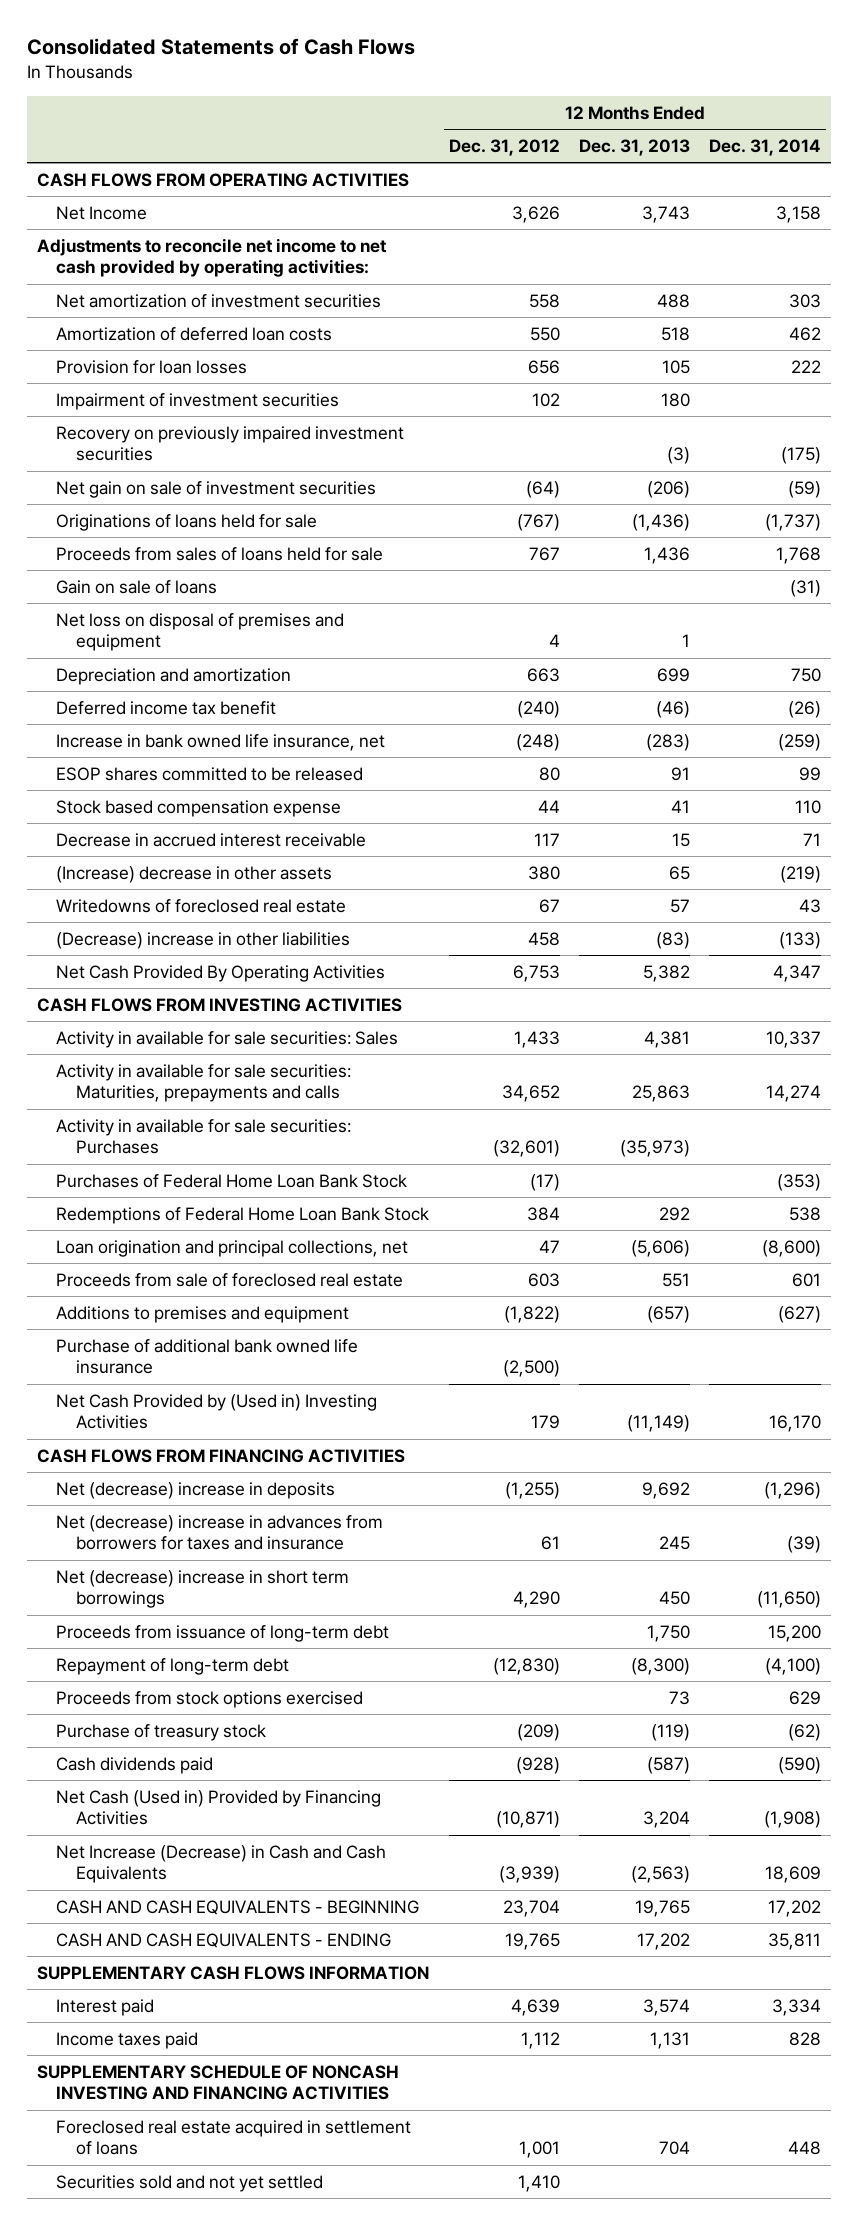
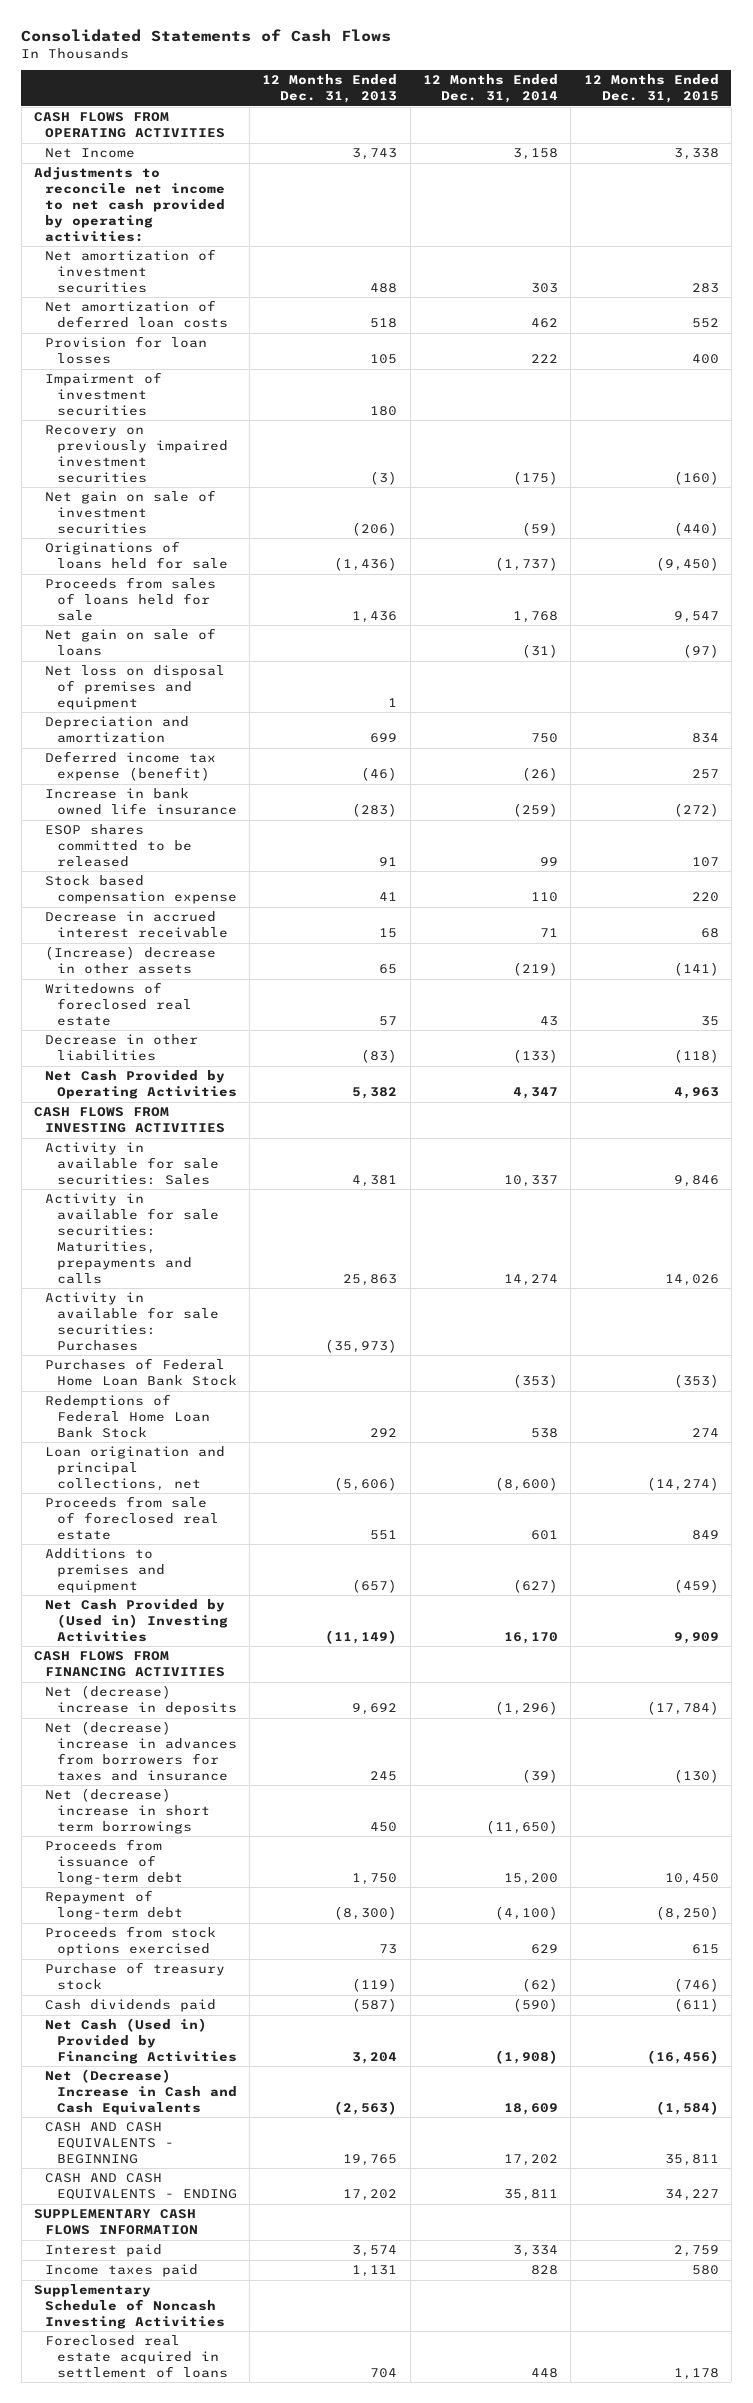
- | 12 Months Ended Dec. 31, 2012 | 12 Months Ended Dec. 31, 2013 | 12 Months Ended Dec. 31, 2014
+ | 12 Months Ended Dec. 31, 2013 | 12 Months Ended Dec. 31, 2014 | 12 Months Ended Dec. 31, 2015
- Amortization of deferred loan costs | 550 | 518 | 462
+ Net amortization of deferred loan costs | 518 | 462 | 552
- Gain on sale of loans | | | (31)
+ Net gain on sale of loans | | (31) | (97)
- Deferred income tax benefit | (240) | (46) | (26)
- Increase in bank owned life insurance, net | (248) | (283) | (259)
+ Deferred income tax expense (benefit) | (46) | (26) | 257
+ Increase in bank owned life insurance | (283) | (259) | (272)
- (Decrease) increase in other liabilities | 458 | (83) | (133)
- Net Cash Provided By Operating Activities | 6,753 | 5,382 | 4,347
+ Decrease in other liabilities | (83) | (133) | (118)
+ Net Cash Provided by Operating Activities | 5,382 | 4,347 | 4,963
- Purchase of additional bank owned life insurance | (2,500) | |
- Net Increase (Decrease) in Cash and Cash Equivalents | (3,939) | (2,563) | 18,609
+ Net (Decrease) Increase in Cash and Cash Equivalents | (2,563) | 18,609 | (1,584)
- SUPPLEMENTARY SCHEDULE OF NONCASH INVESTING AND FINANCING ACTIVITIES
+ Supplementary Schedule of Noncash Investing Activities
- Securities sold and not yet settled | 1,410 | |

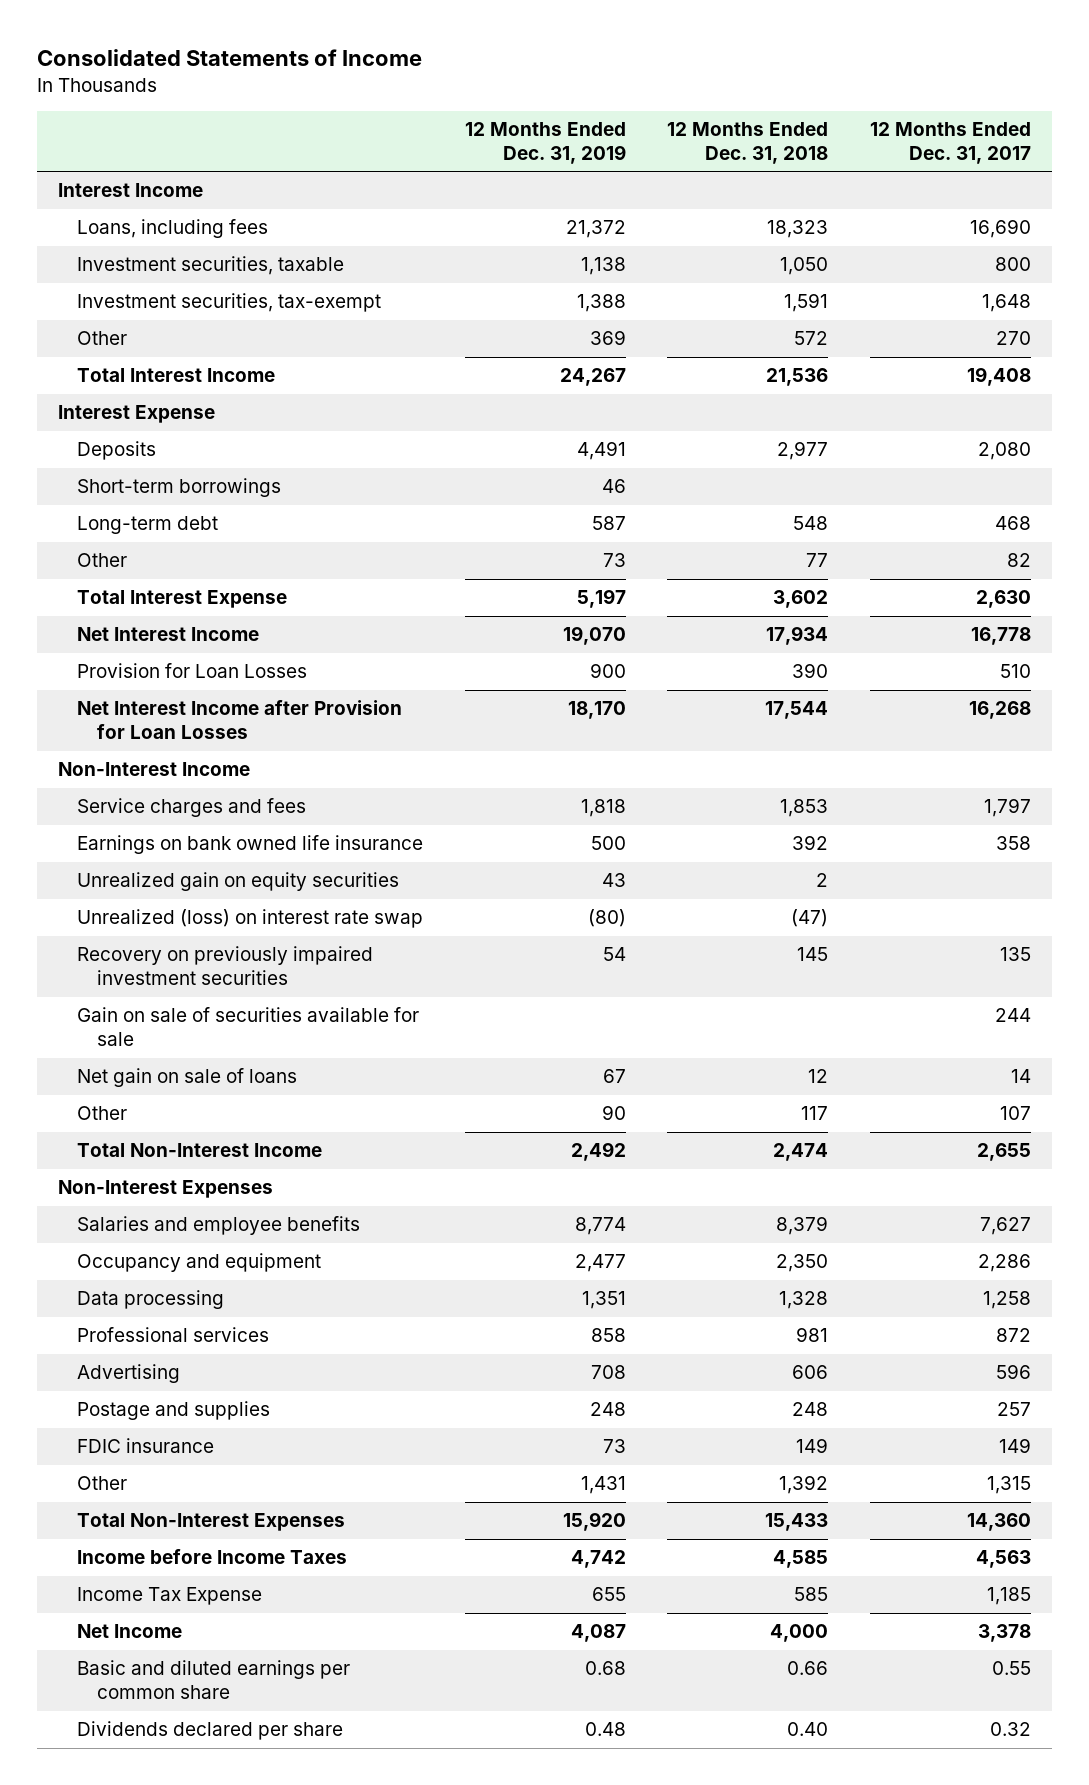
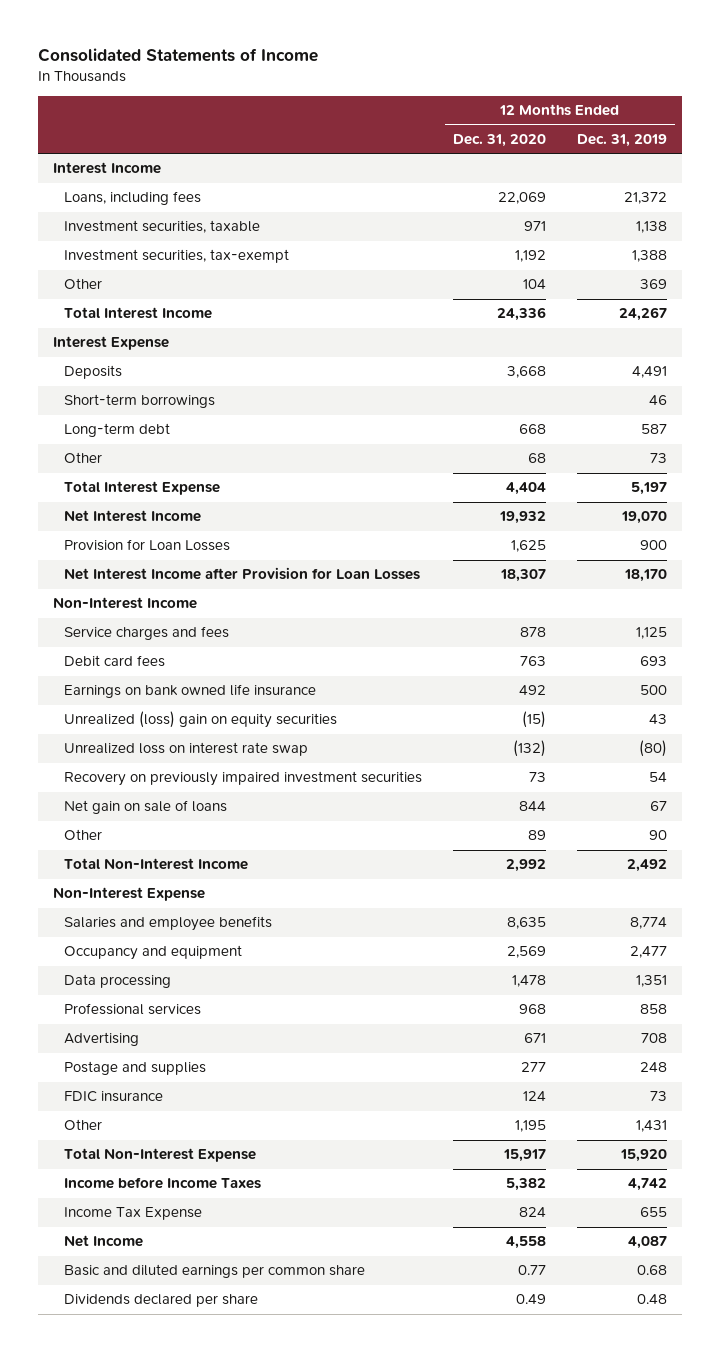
- | 12 Months Ended Dec. 31, 2019 | 12 Months Ended Dec. 31, 2018 | 12 Months Ended Dec. 31, 2017
+ | 12 Months Ended Dec. 31, 2020 | 12 Months Ended Dec. 31, 2019
- Service charges and fees | 1,818 | 1,853 | 1,797
+ Service charges and fees | 878 | 1,125
+ Debit card fees | 763 | 693
- Unrealized gain on equity securities | 43 | 2 |
- Unrealized (loss) on interest rate swap | (80) | (47) |
+ Unrealized (loss) gain on equity securities | (15) | 43
+ Unrealized loss on interest rate swap | (132) | (80)
- Gain on sale of securities available for sale | | | 244
- Non-Interest Expenses
+ Non-Interest Expense
- Total Non-Interest Expenses | 15,920 | 15,433 | 14,360
+ Total Non-Interest Expense | 15,917 | 15,920

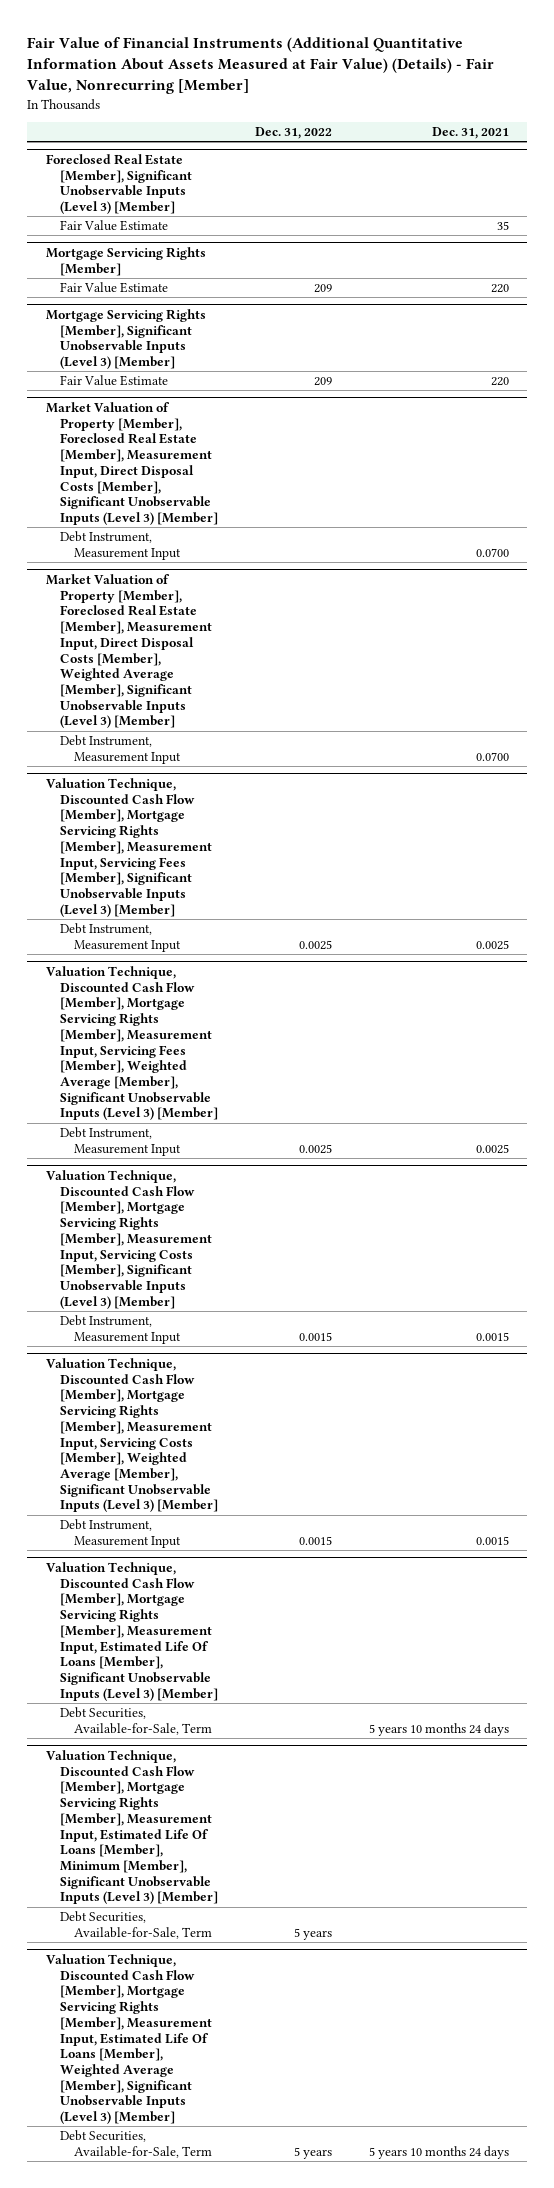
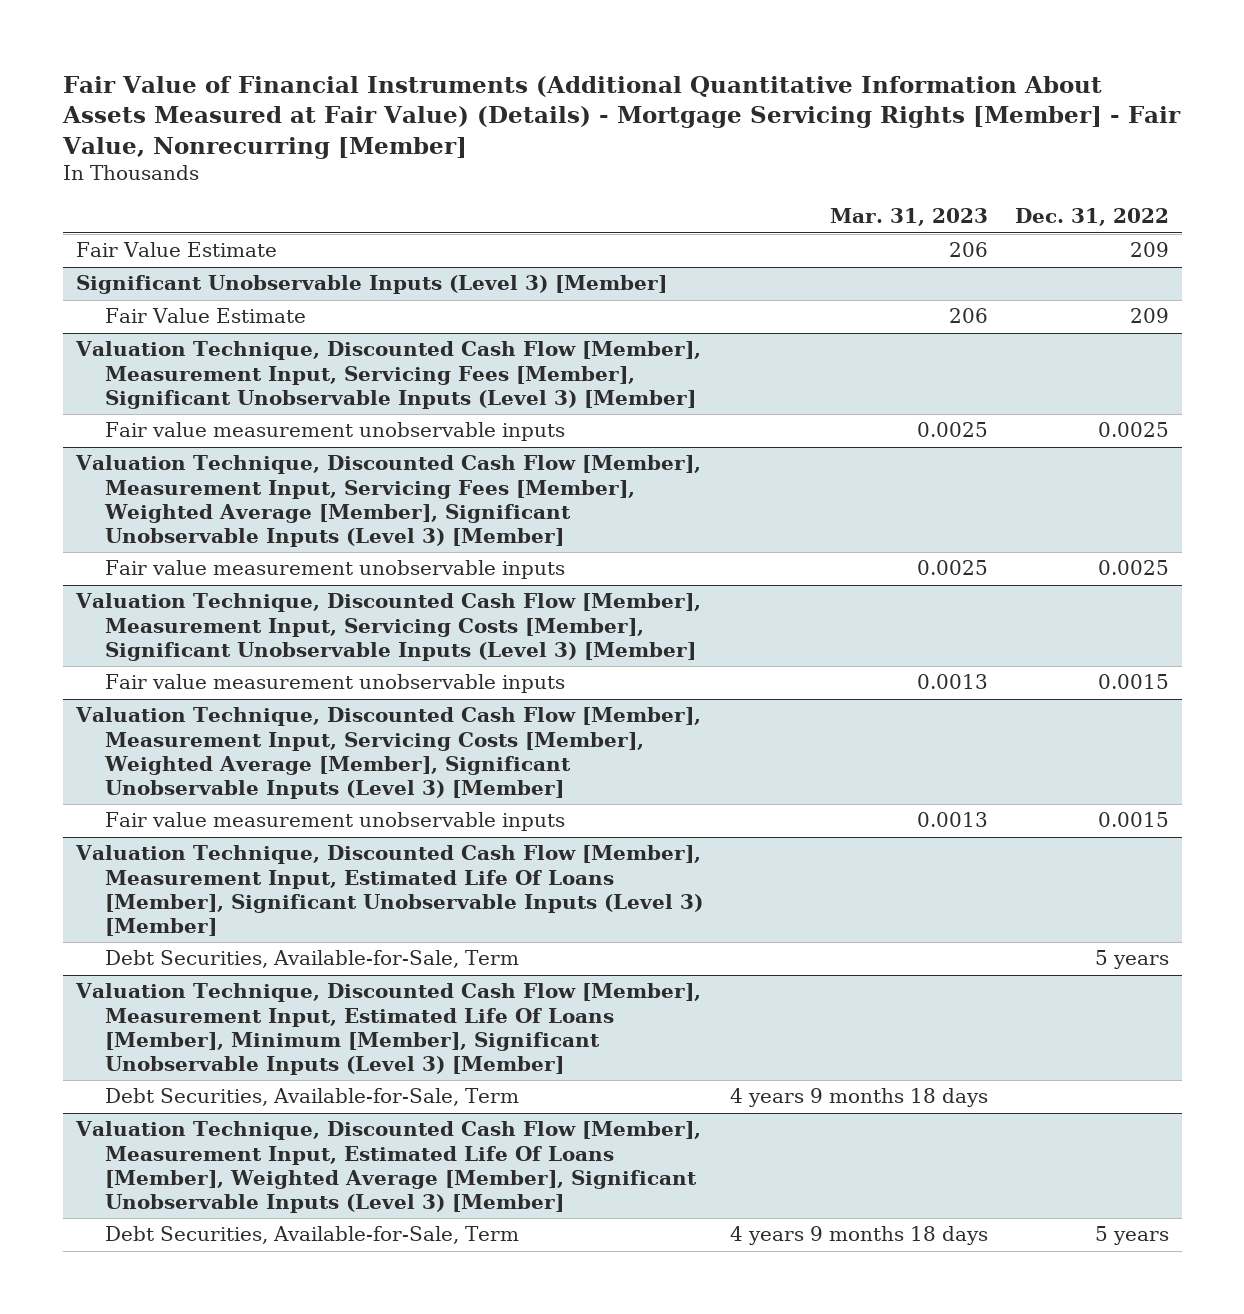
- Fair Value of Financial Instruments (Additional Quantitative Information About Assets Measured at Fair Value) (Details) - Fair Value, Nonrecurring [Member]
+ Fair Value of Financial Instruments (Additional Quantitative Information About Assets Measured at Fair Value) (Details) - Mortgage Servicing Rights [Member] - Fair Value, Nonrecurring [Member]
- | Dec. 31, 2022 | Dec. 31, 2021
+ | Mar. 31, 2023 | Dec. 31, 2022
- Foreclosed Real Estate [Member], Significant Unobservable Inputs (Level 3) [Member]
- Fair Value Estimate | | 35
- Mortgage Servicing Rights [Member]
- Mortgage Servicing Rights [Member], Significant Unobservable Inputs (Level 3) [Member]
+ Significant Unobservable Inputs (Level 3) [Member]
- Market Valuation of Property [Member], Foreclosed Real Estate [Member], Measurement Input, Direct Disposal Costs [Member], Significant Unobservable Inputs (Level 3) [Member]
- Debt Instrument, Measurement Input | | 0.0700
- Market Valuation of Property [Member], Foreclosed Real Estate [Member], Measurement Input, Direct Disposal Costs [Member], Weighted Average [Member], Significant Unobservable Inputs (Level 3) [Member]
- Debt Instrument, Measurement Input | | 0.0700
- Valuation Technique, Discounted Cash Flow [Member], Mortgage Servicing Rights [Member], Measurement Input, Servicing Fees [Member], Significant Unobservable Inputs (Level 3) [Member]
- Debt Instrument, Measurement Input | 0.0025 | 0.0025
- Valuation Technique, Discounted Cash Flow [Member], Mortgage Servicing Rights [Member], Measurement Input, Servicing Fees [Member], Weighted Average [Member], Significant Unobservable Inputs (Level 3) [Member]
- Debt Instrument, Measurement Input | 0.0025 | 0.0025
- Valuation Technique, Discounted Cash Flow [Member], Mortgage Servicing Rights [Member], Measurement Input, Servicing Costs [Member], Significant Unobservable Inputs (Level 3) [Member]
- Debt Instrument, Measurement Input | 0.0015 | 0.0015
- Valuation Technique, Discounted Cash Flow [Member], Mortgage Servicing Rights [Member], Measurement Input, Servicing Costs [Member], Weighted Average [Member], Significant Unobservable Inputs (Level 3) [Member]
- Debt Instrument, Measurement Input | 0.0015 | 0.0015
- Valuation Technique, Discounted Cash Flow [Member], Mortgage Servicing Rights [Member], Measurement Input, Estimated Life Of Loans [Member], Significant Unobservable Inputs (Level 3) [Member]
- Debt Securities, Available-for-Sale, Term | | 5 years 10 months 24 days
- Valuation Technique, Discounted Cash Flow [Member], Mortgage Servicing Rights [Member], Measurement Input, Estimated Life Of Loans [Member], Minimum [Member], Significant Unobservable Inputs (Level 3) [Member]
+ Valuation Technique, Discounted Cash Flow [Member], Measurement Input, Servicing Fees [Member], Significant Unobservable Inputs (Level 3) [Member]
+ Fair value measurement unobservable inputs | 0.0025 | 0.0025
+ Valuation Technique, Discounted Cash Flow [Member], Measurement Input, Servicing Fees [Member], Weighted Average [Member], Significant Unobservable Inputs (Level 3) [Member]
+ Fair value measurement unobservable inputs | 0.0025 | 0.0025
+ Valuation Technique, Discounted Cash Flow [Member], Measurement Input, Servicing Costs [Member], Significant Unobservable Inputs (Level 3) [Member]
+ Fair value measurement unobservable inputs | 0.0013 | 0.0015
+ Valuation Technique, Discounted Cash Flow [Member], Measurement Input, Servicing Costs [Member], Weighted Average [Member], Significant Unobservable Inputs (Level 3) [Member]
+ Fair value measurement unobservable inputs | 0.0013 | 0.0015
+ Valuation Technique, Discounted Cash Flow [Member], Measurement Input, Estimated Life Of Loans [Member], Significant Unobservable Inputs (Level 3) [Member]
- Valuation Technique, Discounted Cash Flow [Member], Mortgage Servicing Rights [Member], Measurement Input, Estimated Life Of Loans [Member], Weighted Average [Member], Significant Unobservable Inputs (Level 3) [Member]
+ Valuation Technique, Discounted Cash Flow [Member], Measurement Input, Estimated Life Of Loans [Member], Minimum [Member], Significant Unobservable Inputs (Level 3) [Member]
+ Debt Securities, Available-for-Sale, Term | 4 years 9 months 18 days |
+ Valuation Technique, Discounted Cash Flow [Member], Measurement Input, Estimated Life Of Loans [Member], Weighted Average [Member], Significant Unobservable Inputs (Level 3) [Member]

